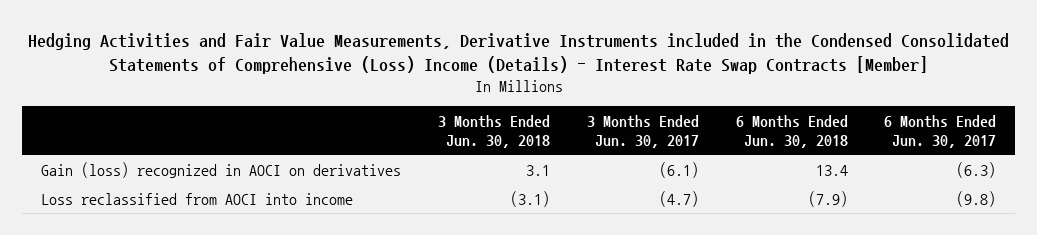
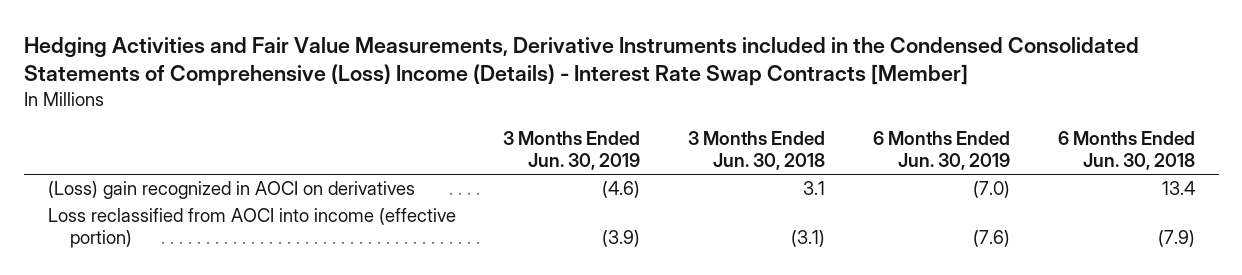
- | 3 Months Ended Jun. 30, 2018 | 3 Months Ended Jun. 30, 2017 | 6 Months Ended Jun. 30, 2018 | 6 Months Ended Jun. 30, 2017
+ | 3 Months Ended Jun. 30, 2019 | 3 Months Ended Jun. 30, 2018 | 6 Months Ended Jun. 30, 2019 | 6 Months Ended Jun. 30, 2018
- Gain (loss) recognized in AOCI on derivatives | 3.1 | (6.1) | 13.4 | (6.3)
- Loss reclassified from AOCI into income | (3.1) | (4.7) | (7.9) | (9.8)
+ (Loss) gain recognized in AOCI on derivatives | (4.6) | 3.1 | (7.0) | 13.4
+ Loss reclassified from AOCI into income (effective portion) | (3.9) | (3.1) | (7.6) | (7.9)

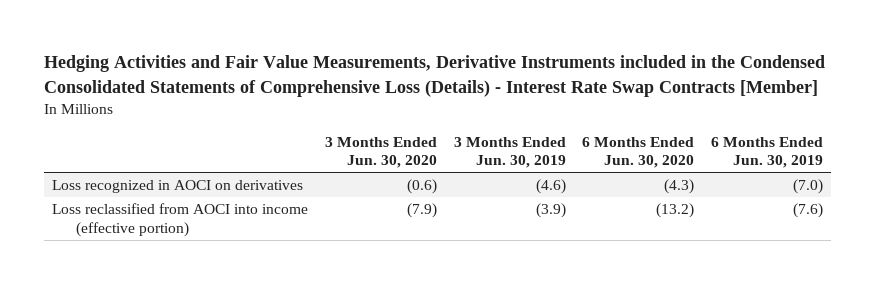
- Hedging Activities and Fair Value Measurements, Derivative Instruments included in the Condensed Consolidated Statements of Comprehensive (Loss) Income (Details) - Interest Rate Swap Contracts [Member]
+ Hedging Activities and Fair Value Measurements, Derivative Instruments included in the Condensed Consolidated Statements of Comprehensive Loss (Details) - Interest Rate Swap Contracts [Member]
- | 3 Months Ended Jun. 30, 2019 | 3 Months Ended Jun. 30, 2018 | 6 Months Ended Jun. 30, 2019 | 6 Months Ended Jun. 30, 2018
+ | 3 Months Ended Jun. 30, 2020 | 3 Months Ended Jun. 30, 2019 | 6 Months Ended Jun. 30, 2020 | 6 Months Ended Jun. 30, 2019
- (Loss) gain recognized in AOCI on derivatives | (4.6) | 3.1 | (7.0) | 13.4
+ Loss recognized in AOCI on derivatives | (0.6) | (4.6) | (4.3) | (7.0)

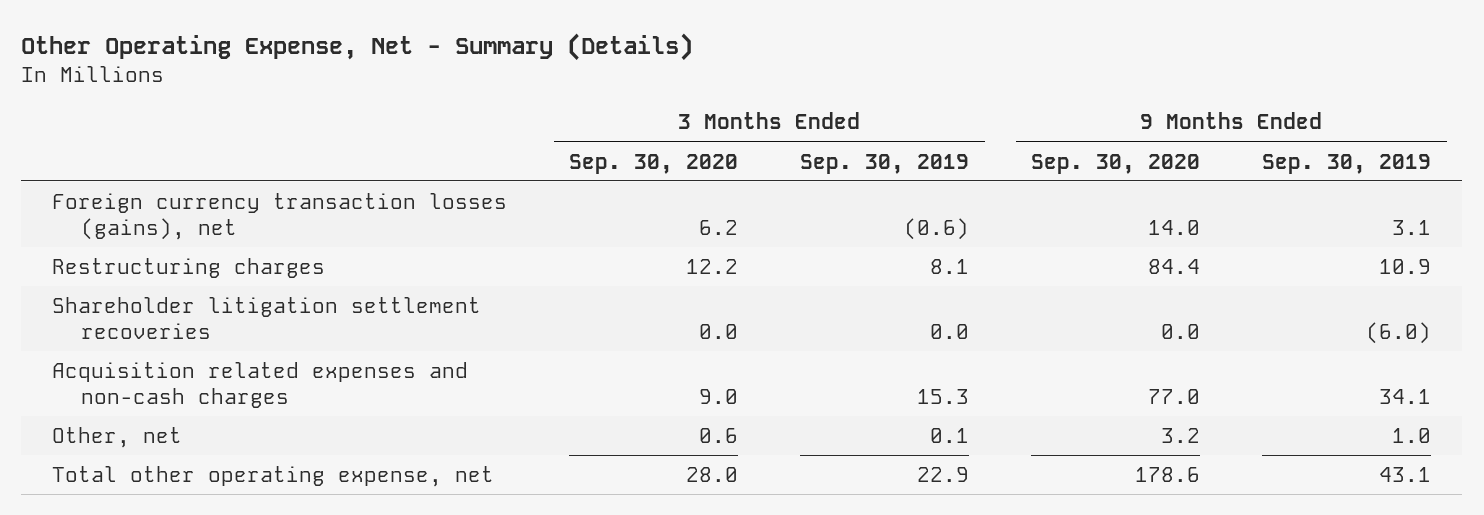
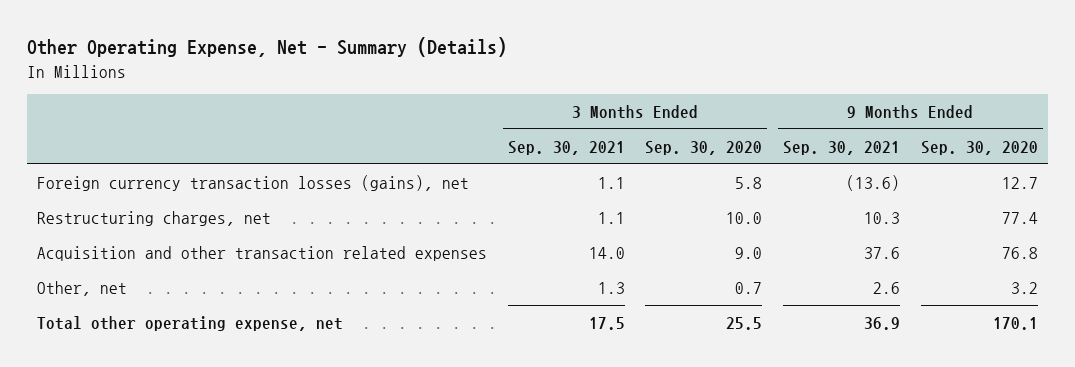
- | 3 Months Ended Sep. 30, 2020 | 3 Months Ended Sep. 30, 2019 | 9 Months Ended Sep. 30, 2020 | 9 Months Ended Sep. 30, 2019
+ | 3 Months Ended Sep. 30, 2021 | 3 Months Ended Sep. 30, 2020 | 9 Months Ended Sep. 30, 2021 | 9 Months Ended Sep. 30, 2020
- Foreign currency transaction losses (gains), net | 6.2 | (0.6) | 14.0 | 3.1
- Restructuring charges | 12.2 | 8.1 | 84.4 | 10.9
- Shareholder litigation settlement recoveries | 0.0 | 0.0 | 0.0 | (6.0)
- Acquisition related expenses and non-cash charges | 9.0 | 15.3 | 77.0 | 34.1
- Other, net | 0.6 | 0.1 | 3.2 | 1.0
- Total other operating expense, net | 28.0 | 22.9 | 178.6 | 43.1
+ Foreign currency transaction losses (gains), net | 1.1 | 5.8 | (13.6) | 12.7
+ Restructuring charges, net | 1.1 | 10.0 | 10.3 | 77.4
+ Acquisition and other transaction related expenses | 14.0 | 9.0 | 37.6 | 76.8
+ Other, net | 1.3 | 0.7 | 2.6 | 3.2
+ Total other operating expense, net | 17.5 | 25.5 | 36.9 | 170.1

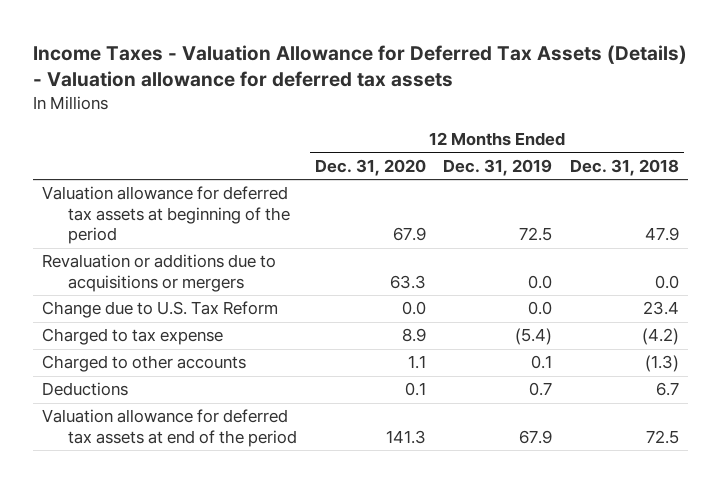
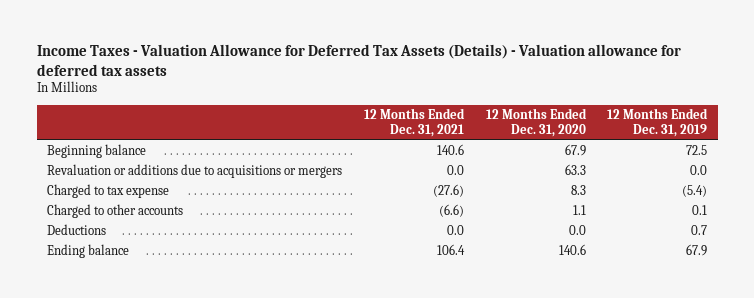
- | 12 Months Ended Dec. 31, 2020 | 12 Months Ended Dec. 31, 2019 | 12 Months Ended Dec. 31, 2018
+ | 12 Months Ended Dec. 31, 2021 | 12 Months Ended Dec. 31, 2020 | 12 Months Ended Dec. 31, 2019
- Valuation allowance for deferred tax assets at beginning of the period | 67.9 | 72.5 | 47.9
+ Beginning balance | 140.6 | 67.9 | 72.5
- Change due to U.S. Tax Reform | 0.0 | 0.0 | 23.4
- Charged to tax expense | 8.9 | (5.4) | (4.2)
+ Charged to tax expense | (27.6) | 8.3 | (5.4)
- Deductions | 0.1 | 0.7 | 6.7
- Valuation allowance for deferred tax assets at end of the period | 141.3 | 67.9 | 72.5
+ Deductions | 0.0 | 0.0 | 0.7
+ Ending balance | 106.4 | 140.6 | 67.9

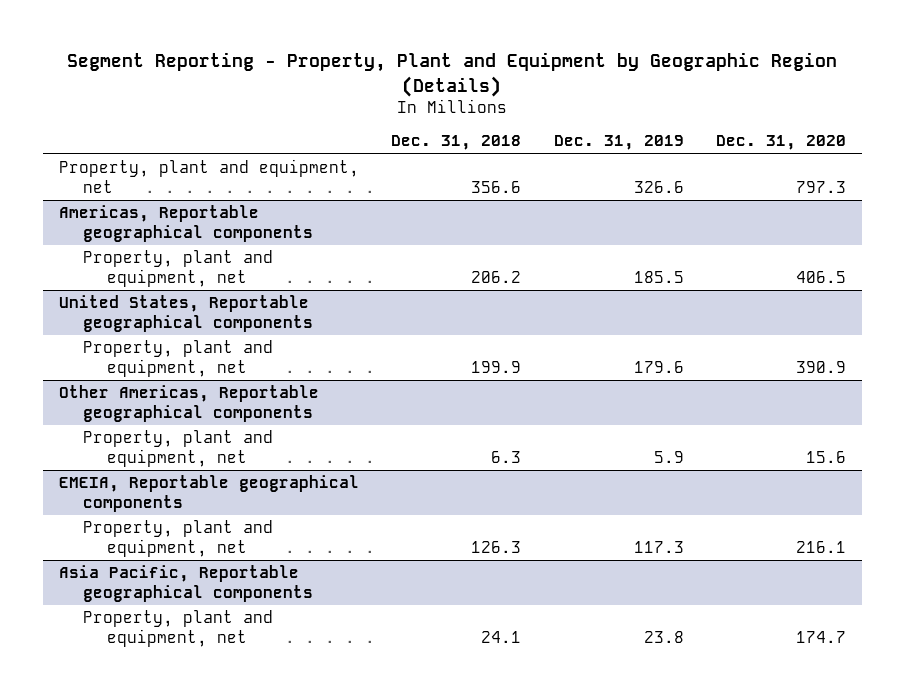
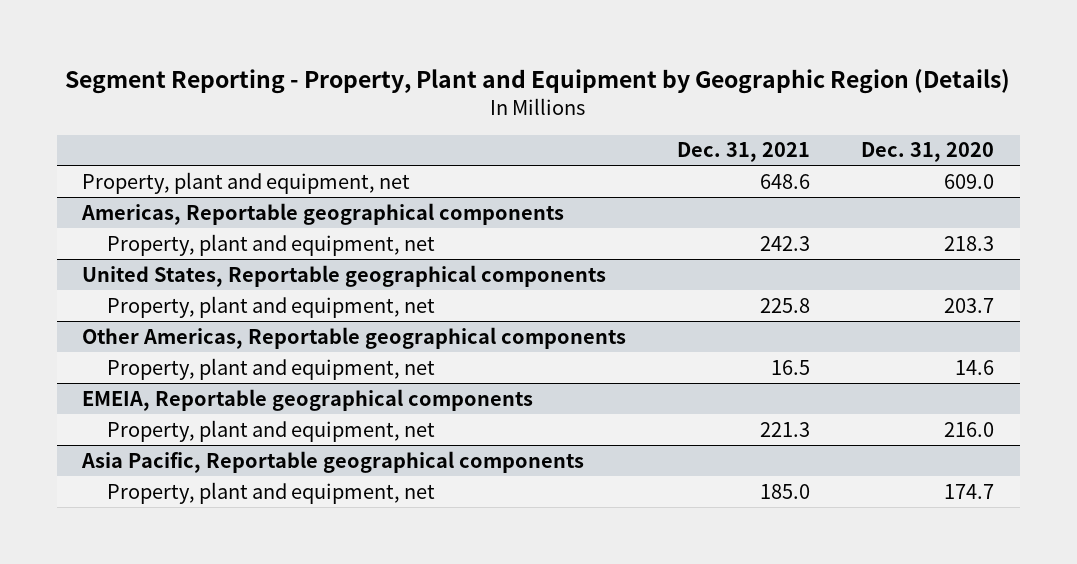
- | Dec. 31, 2018 | Dec. 31, 2019 | Dec. 31, 2020
+ | Dec. 31, 2021 | Dec. 31, 2020
- Property, plant and equipment, net | 356.6 | 326.6 | 797.3
+ Property, plant and equipment, net | 648.6 | 609.0
@ Americas, Reportable geographical components
- Property, plant and equipment, net | 206.2 | 185.5 | 406.5
+ Property, plant and equipment, net | 242.3 | 218.3
@ United States, Reportable geographical components
- Property, plant and equipment, net | 199.9 | 179.6 | 390.9
+ Property, plant and equipment, net | 225.8 | 203.7
@ Other Americas, Reportable geographical components
- Property, plant and equipment, net | 6.3 | 5.9 | 15.6
+ Property, plant and equipment, net | 16.5 | 14.6
@ EMEIA, Reportable geographical components
- Property, plant and equipment, net | 126.3 | 117.3 | 216.1
+ Property, plant and equipment, net | 221.3 | 216.0

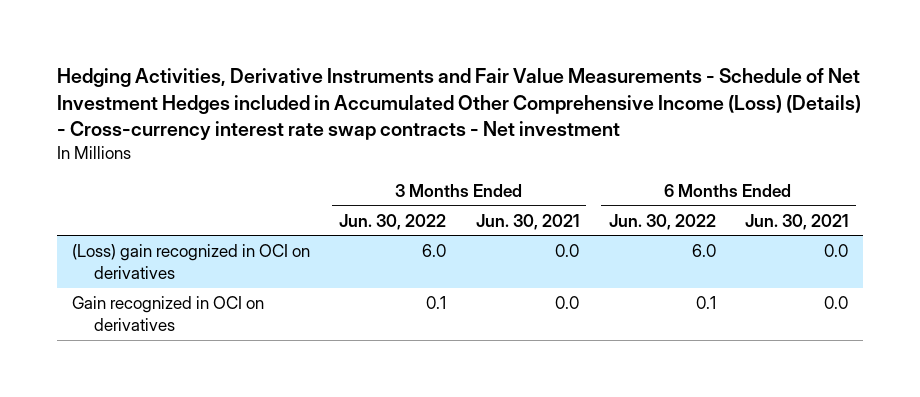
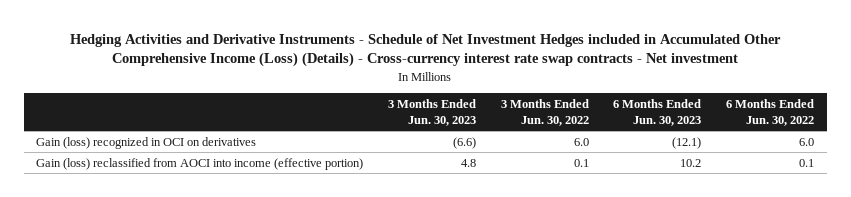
- Hedging Activities, Derivative Instruments and Fair Value Measurements - Schedule of Net Investment Hedges included in Accumulated Other Comprehensive Income (Loss) (Details) - Cross-currency interest rate swap contracts - Net investment
+ Hedging Activities and Derivative Instruments - Schedule of Net Investment Hedges included in Accumulated Other Comprehensive Income (Loss) (Details) - Cross-currency interest rate swap contracts - Net investment
- | 3 Months Ended Jun. 30, 2022 | 3 Months Ended Jun. 30, 2021 | 6 Months Ended Jun. 30, 2022 | 6 Months Ended Jun. 30, 2021
+ | 3 Months Ended Jun. 30, 2023 | 3 Months Ended Jun. 30, 2022 | 6 Months Ended Jun. 30, 2023 | 6 Months Ended Jun. 30, 2022
- (Loss) gain recognized in OCI on derivatives | 6.0 | 0.0 | 6.0 | 0.0
- Gain recognized in OCI on derivatives | 0.1 | 0.0 | 0.1 | 0.0
+ Gain (loss) recognized in OCI on derivatives | (6.6) | 6.0 | (12.1) | 6.0
+ Gain (loss) reclassified from AOCI into income (effective portion) | 4.8 | 0.1 | 10.2 | 0.1

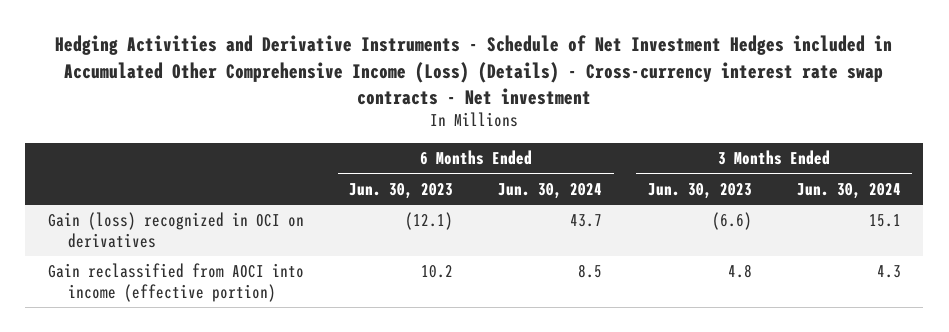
- | 3 Months Ended Jun. 30, 2023 | 3 Months Ended Jun. 30, 2022 | 6 Months Ended Jun. 30, 2023 | 6 Months Ended Jun. 30, 2022
+ | 6 Months Ended Jun. 30, 2023 | 6 Months Ended Jun. 30, 2024 | 3 Months Ended Jun. 30, 2023 | 3 Months Ended Jun. 30, 2024
- Gain (loss) reclassified from AOCI into income (effective portion) | 4.8 | 0.1 | 10.2 | 0.1
+ Gain reclassified from AOCI into income (effective portion) | 10.2 | 8.5 | 4.8 | 4.3

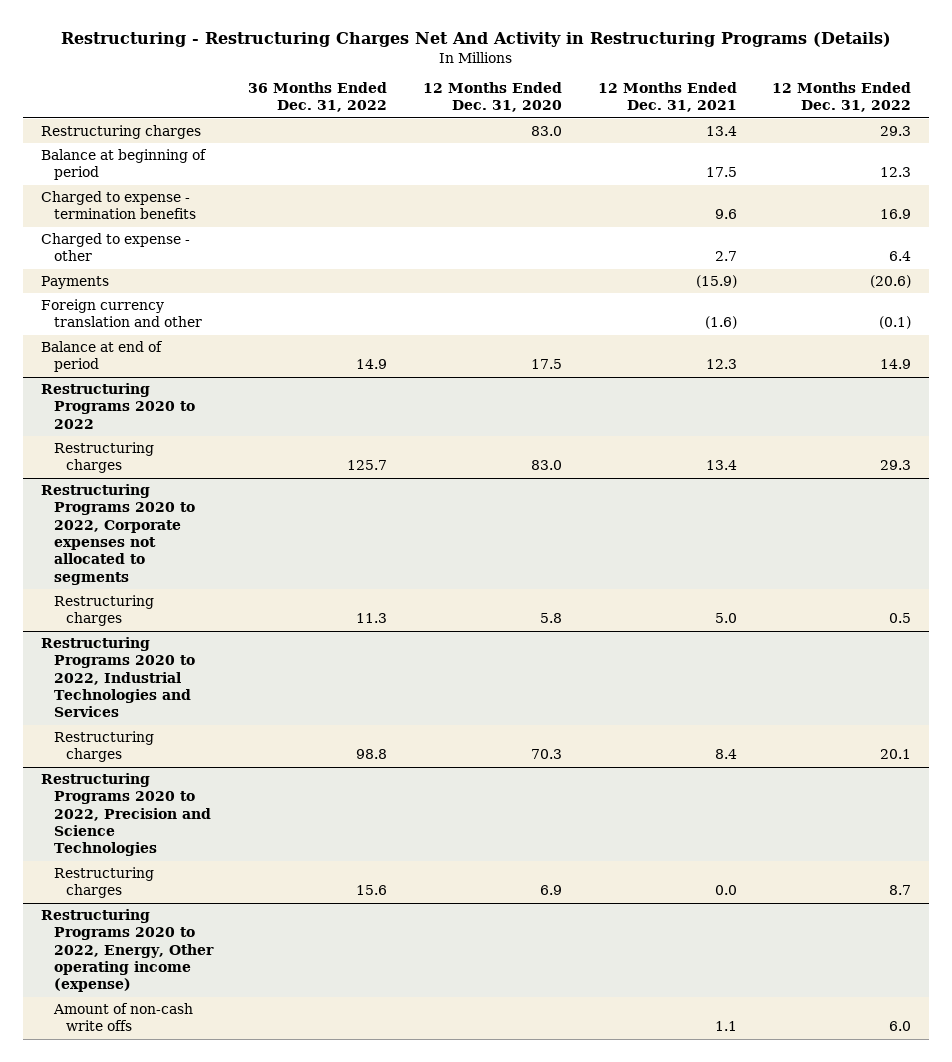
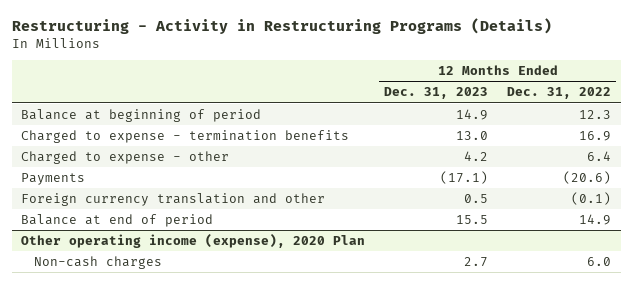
- Restructuring - Restructuring Charges Net And Activity in Restructuring Programs (Details)
+ Restructuring - Activity in Restructuring Programs (Details)
- | 36 Months Ended Dec. 31, 2022 | 12 Months Ended Dec. 31, 2020 | 12 Months Ended Dec. 31, 2021 | 12 Months Ended Dec. 31, 2022
+ | 12 Months Ended Dec. 31, 2023 | 12 Months Ended Dec. 31, 2022
- Restructuring charges | | 83.0 | 13.4 | 29.3
- Restructuring Programs 2020 to 2022
- Restructuring charges | 125.7 | 83.0 | 13.4 | 29.3
- Restructuring Programs 2020 to 2022, Corporate expenses not allocated to segments
- Restructuring charges | 11.3 | 5.8 | 5.0 | 0.5
- Restructuring Programs 2020 to 2022, Industrial Technologies and Services
- Restructuring charges | 98.8 | 70.3 | 8.4 | 20.1
- Restructuring Programs 2020 to 2022, Precision and Science Technologies
- Restructuring charges | 15.6 | 6.9 | 0.0 | 8.7
- Restructuring Programs 2020 to 2022, Energy, Other operating income (expense)
- Amount of non-cash write offs | | | 1.1 | 6.0
+ Other operating income (expense), 2020 Plan
+ Non-cash charges | 2.7 | 6.0

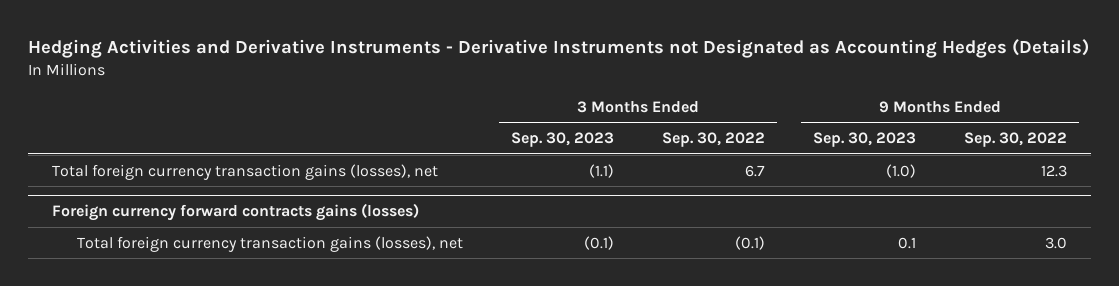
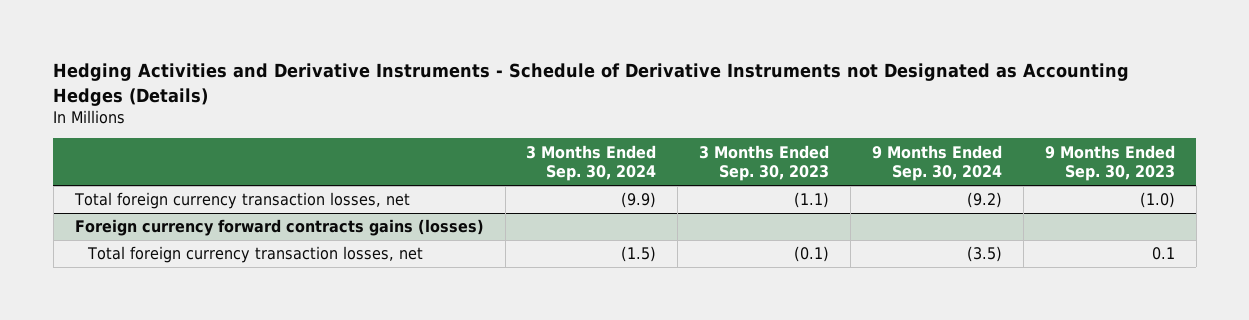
- Hedging Activities and Derivative Instruments - Derivative Instruments not Designated as Accounting Hedges (Details)
+ Hedging Activities and Derivative Instruments - Schedule of Derivative Instruments not Designated as Accounting Hedges (Details)
- | 3 Months Ended Sep. 30, 2023 | 3 Months Ended Sep. 30, 2022 | 9 Months Ended Sep. 30, 2023 | 9 Months Ended Sep. 30, 2022
+ | 3 Months Ended Sep. 30, 2024 | 3 Months Ended Sep. 30, 2023 | 9 Months Ended Sep. 30, 2024 | 9 Months Ended Sep. 30, 2023
- Total foreign currency transaction gains (losses), net | (1.1) | 6.7 | (1.0) | 12.3
+ Total foreign currency transaction losses, net | (9.9) | (1.1) | (9.2) | (1.0)
@ Foreign currency forward contracts gains (losses)
- Total foreign currency transaction gains (losses), net | (0.1) | (0.1) | 0.1 | 3.0
+ Total foreign currency transaction losses, net | (1.5) | (0.1) | (3.5) | 0.1

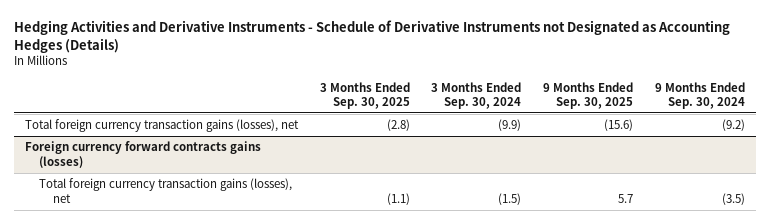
- | 3 Months Ended Sep. 30, 2024 | 3 Months Ended Sep. 30, 2023 | 9 Months Ended Sep. 30, 2024 | 9 Months Ended Sep. 30, 2023
+ | 3 Months Ended Sep. 30, 2025 | 3 Months Ended Sep. 30, 2024 | 9 Months Ended Sep. 30, 2025 | 9 Months Ended Sep. 30, 2024
- Total foreign currency transaction losses, net | (9.9) | (1.1) | (9.2) | (1.0)
+ Total foreign currency transaction gains (losses), net | (2.8) | (9.9) | (15.6) | (9.2)
@ Foreign currency forward contracts gains (losses)
- Total foreign currency transaction losses, net | (1.5) | (0.1) | (3.5) | 0.1
+ Total foreign currency transaction gains (losses), net | (1.1) | (1.5) | 5.7 | (3.5)

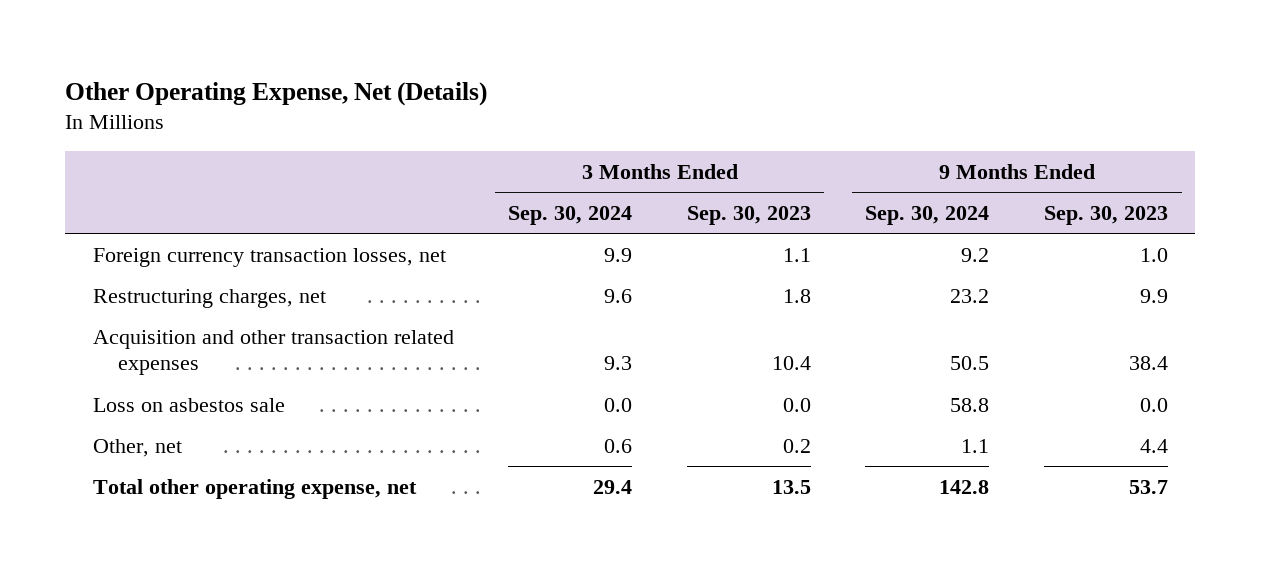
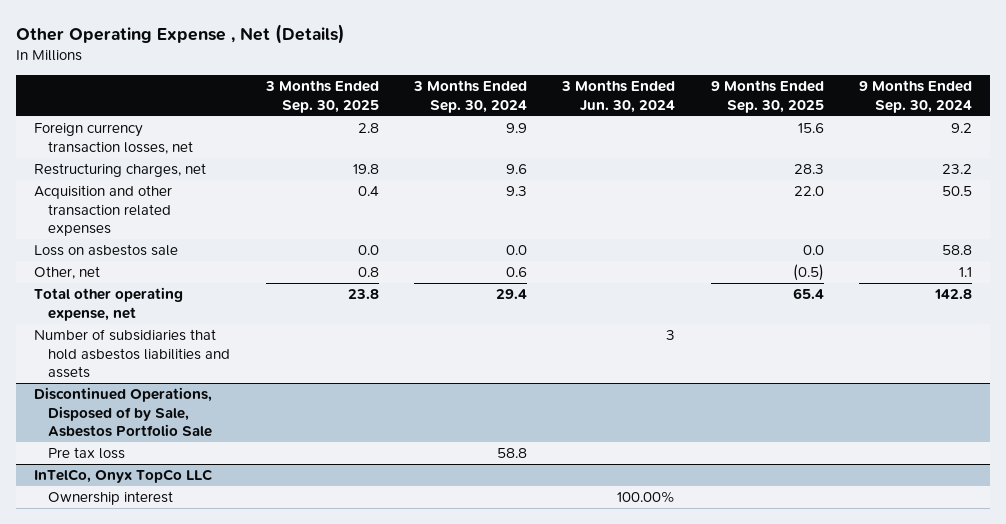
- Other Operating Expense, Net (Details)
+ Other Operating Expense , Net (Details)
- | 3 Months Ended Sep. 30, 2024 | 3 Months Ended Sep. 30, 2023 | 9 Months Ended Sep. 30, 2024 | 9 Months Ended Sep. 30, 2023
+ | 3 Months Ended Sep. 30, 2025 | 3 Months Ended Sep. 30, 2024 | 3 Months Ended Jun. 30, 2024 | 9 Months Ended Sep. 30, 2025 | 9 Months Ended Sep. 30, 2024
+ Number of subsidiaries that hold asbestos liabilities and assets | | | 3 | |
+ Discontinued Operations, Disposed of by Sale, Asbestos Portfolio Sale
+ Pre tax loss | | 58.8 | | |
+ InTelCo, Onyx TopCo LLC
+ Ownership interest | | | 100.00% | |

